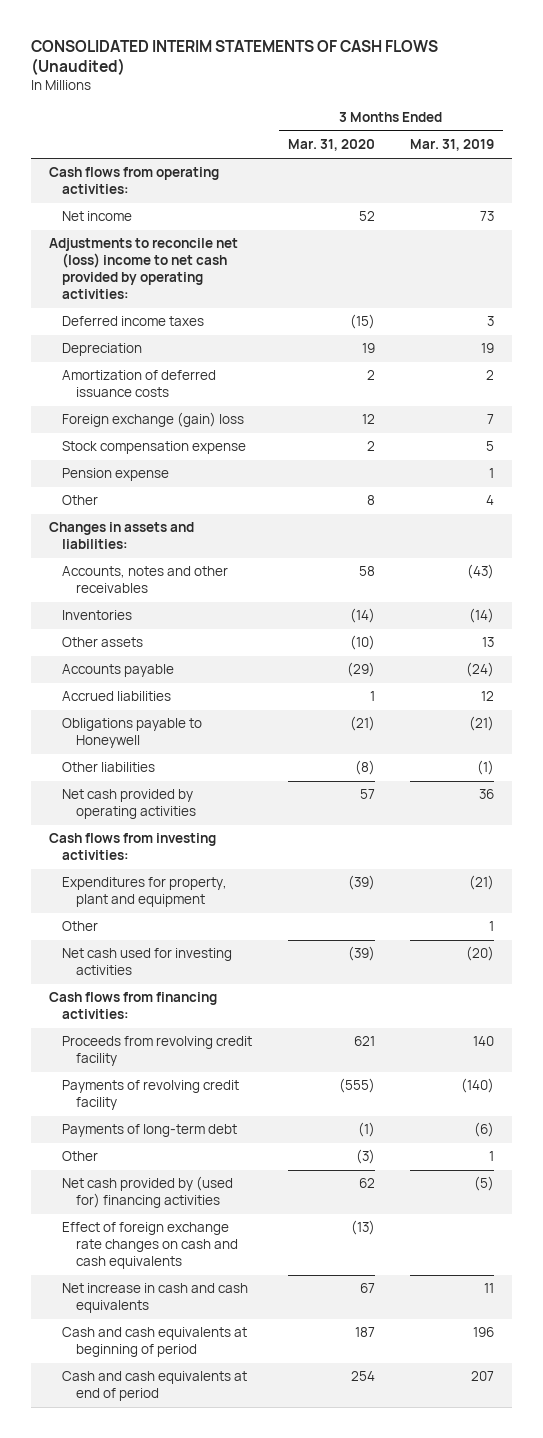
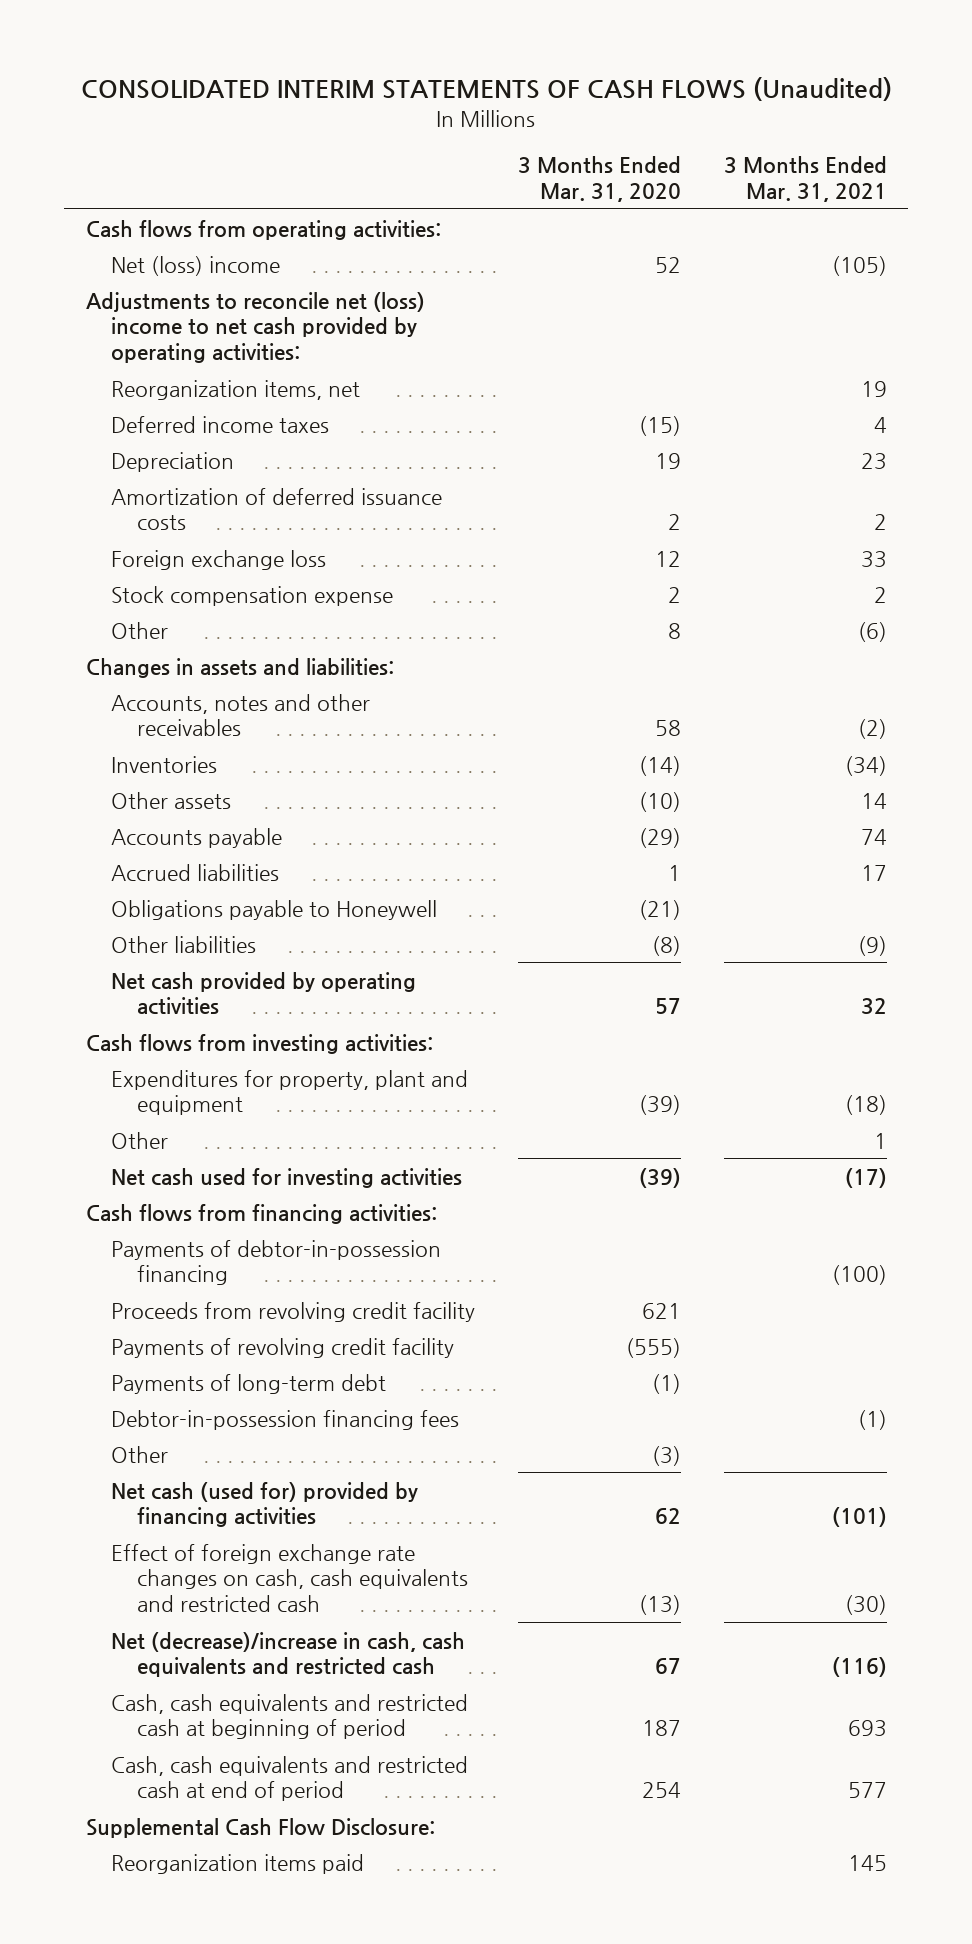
- | 3 Months Ended Mar. 31, 2020 | 3 Months Ended Mar. 31, 2019
+ | 3 Months Ended Mar. 31, 2020 | 3 Months Ended Mar. 31, 2021
- Net income | 52 | 73
+ Net (loss) income | 52 | (105)
+ Reorganization items, net | | 19
- Foreign exchange (gain) loss | 12 | 7
+ Foreign exchange loss | 12 | 33
- Pension expense | | 1
+ Payments of debtor-in-possession financing | | (100)
+ Debtor-in-possession financing fees | | (1)
- Net cash provided by (used for) financing activities | 62 | (5)
- Effect of foreign exchange rate changes on cash and cash equivalents | (13) |
- Net increase in cash and cash equivalents | 67 | 11
- Cash and cash equivalents at beginning of period | 187 | 196
- Cash and cash equivalents at end of period | 254 | 207
+ Net cash (used for) provided by financing activities | 62 | (101)
+ Effect of foreign exchange rate changes on cash, cash equivalents and restricted cash | (13) | (30)
+ Net (decrease)/increase in cash, cash equivalents and restricted cash | 67 | (116)
+ Cash, cash equivalents and restricted cash at beginning of period | 187 | 693
+ Cash, cash equivalents and restricted cash at end of period | 254 | 577
+ Supplemental Cash Flow Disclosure:
+ Reorganization items paid | | 145

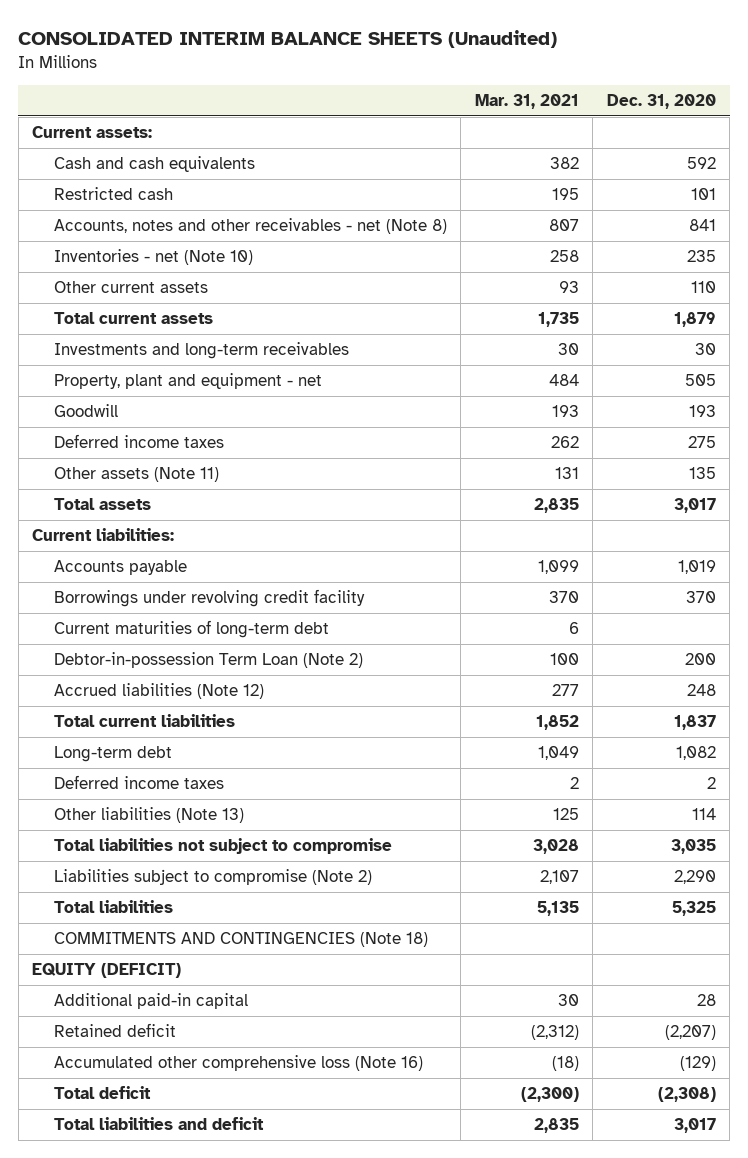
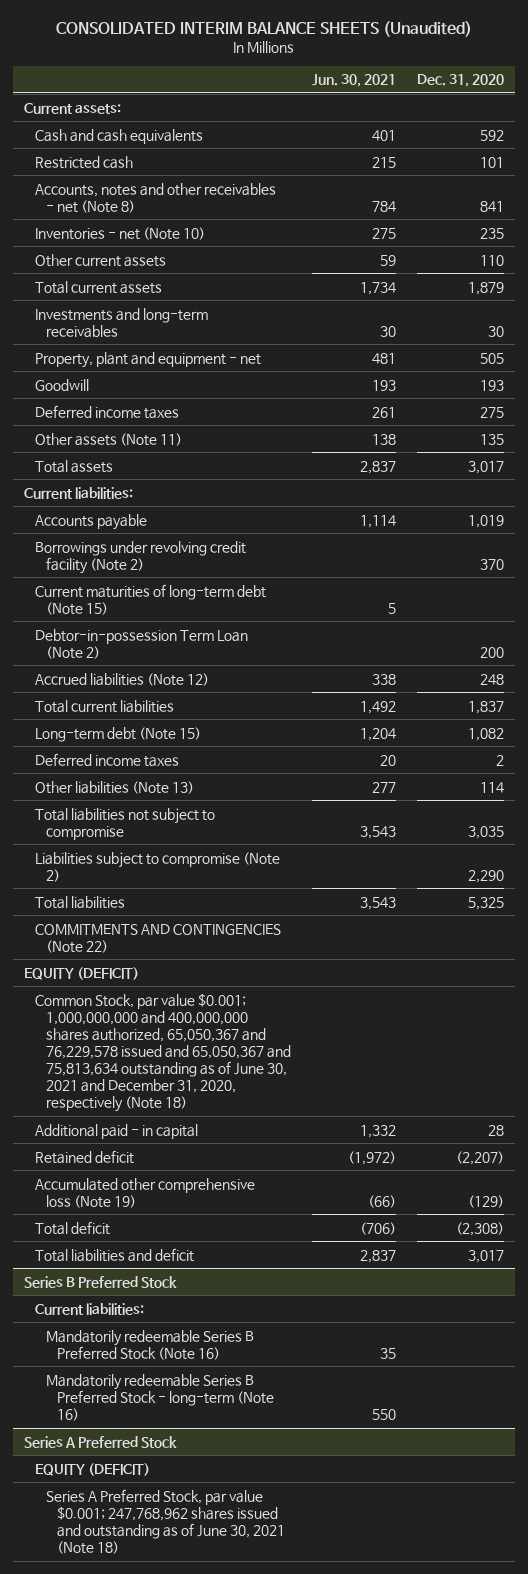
- | Mar. 31, 2021 | Dec. 31, 2020
+ | Jun. 30, 2021 | Dec. 31, 2020
- Borrowings under revolving credit facility | 370 | 370
- Current maturities of long-term debt | 6 |
+ Borrowings under revolving credit facility (Note 2) | | 370
+ Current maturities of long-term debt (Note 15) | 5 |
- Long-term debt | 1,049 | 1,082
+ Long-term debt (Note 15) | 1,204 | 1,082
- COMMITMENTS AND CONTINGENCIES (Note 18)
+ COMMITMENTS AND CONTINGENCIES (Note 22)
- Additional paid-in capital | 30 | 28
+ Common Stock, par value $0.001; 1,000,000,000 and 400,000,000 shares authorized, 65,050,367 and 76,229,578 issued and 65,050,367 and 75,813,634 outstanding as of June 30, 2021 and December 31, 2020, respectively (Note 18)
+ Additional paid - in capital | 1,332 | 28
- Accumulated other comprehensive loss (Note 16) | (18) | (129)
+ Accumulated other comprehensive loss (Note 19) | (66) | (129)
+ Series B Preferred Stock
+ Current liabilities:
+ Mandatorily redeemable Series B Preferred Stock (Note 16) | 35 |
+ Mandatorily redeemable Series B Preferred Stock - long-term (Note 16) | 550 |
+ Series A Preferred Stock
+ EQUITY (DEFICIT)
+ Series A Preferred Stock, par value $0.001; 247,768,962 shares issued and outstanding as of June 30, 2021 (Note 18)

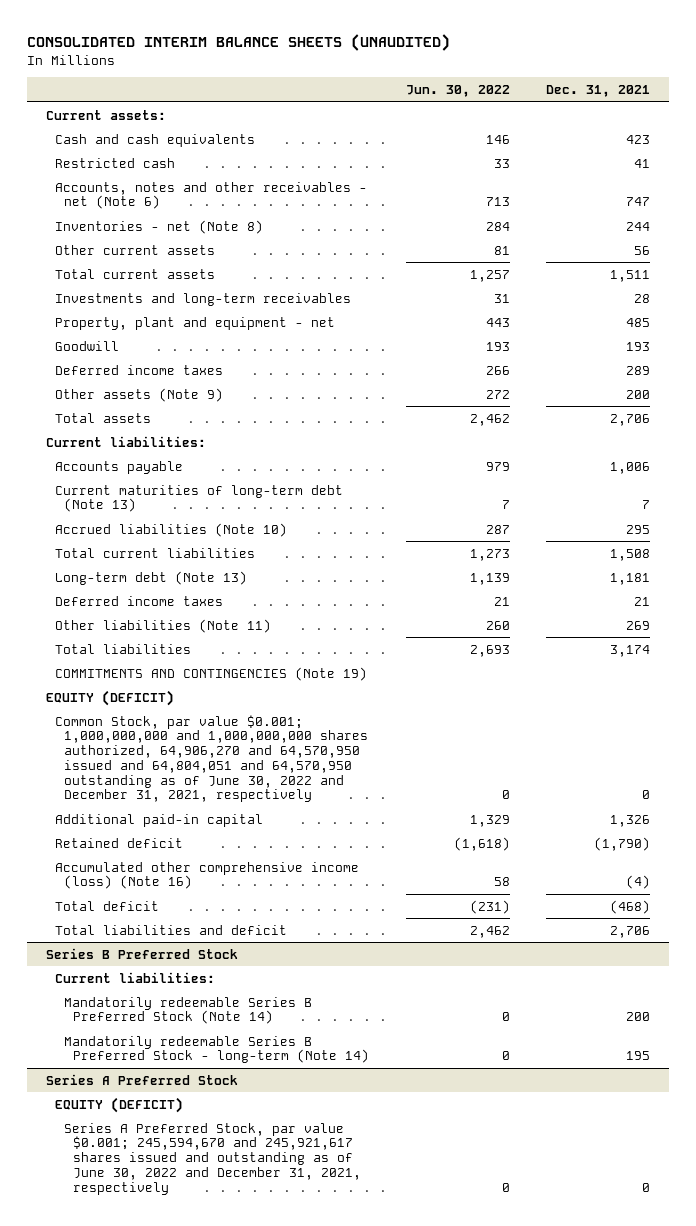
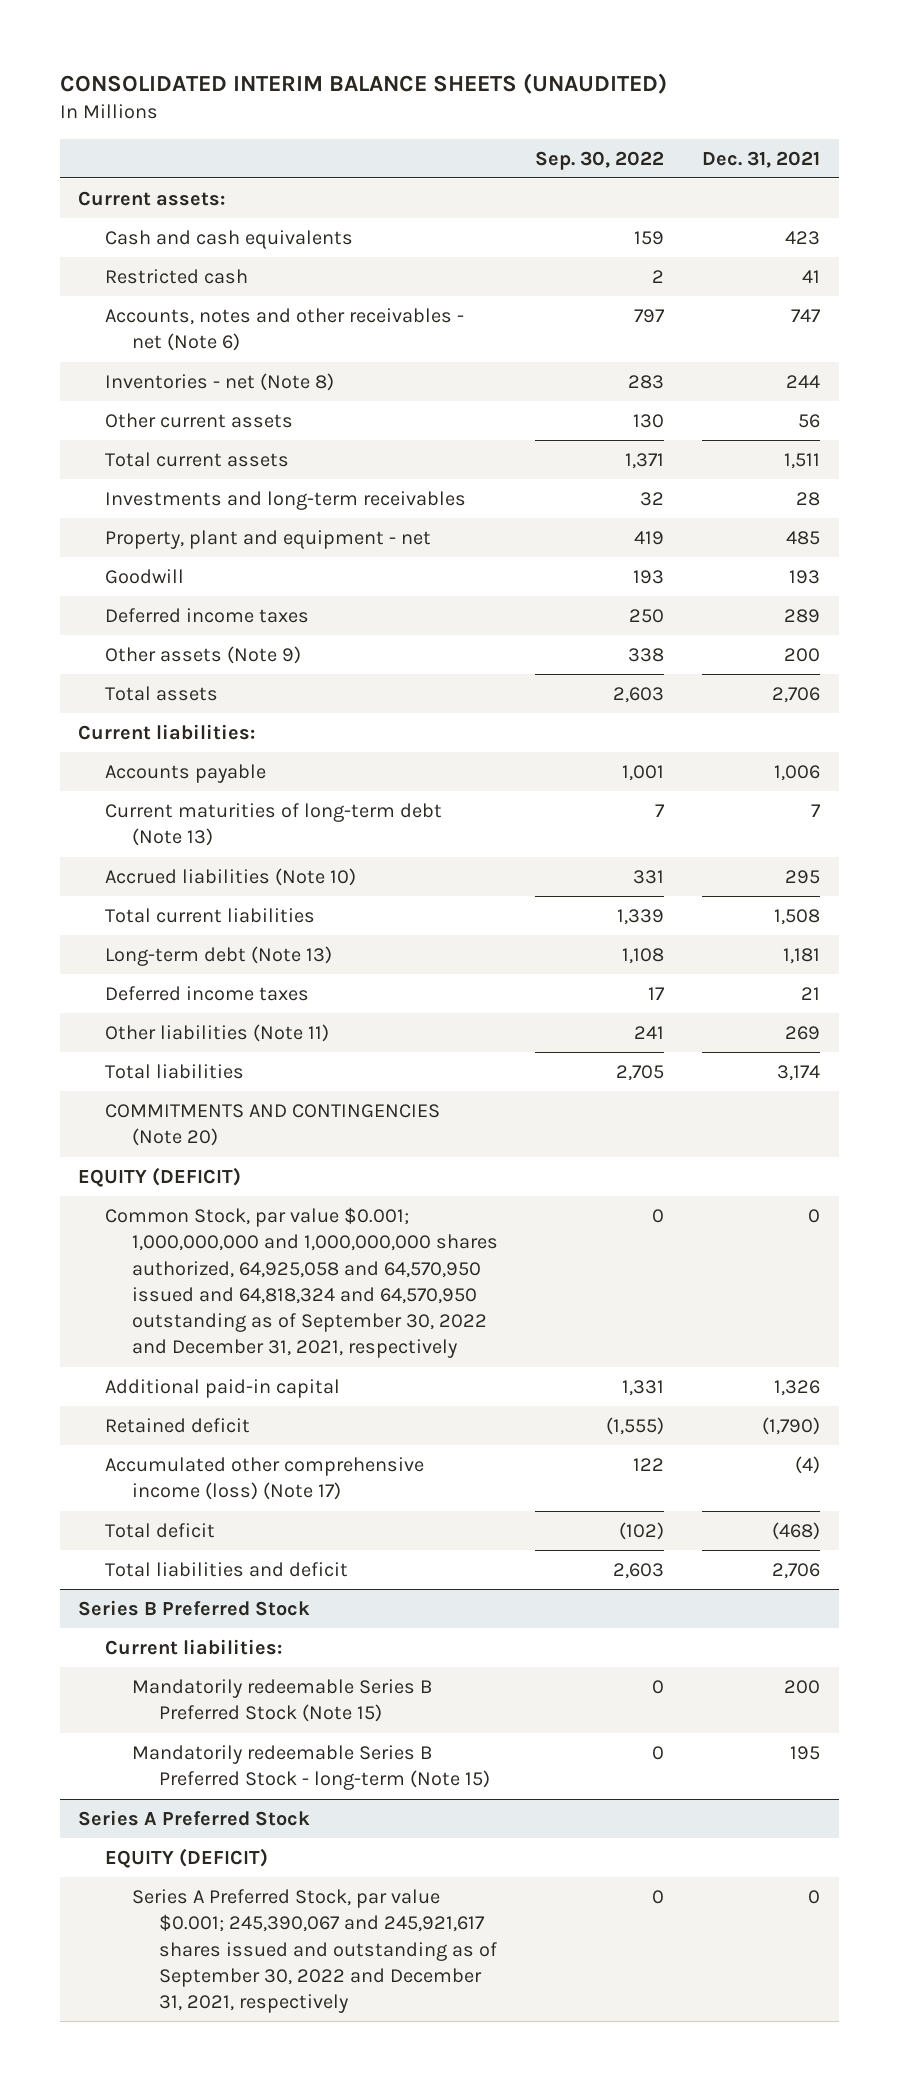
- | Jun. 30, 2022 | Dec. 31, 2021
+ | Sep. 30, 2022 | Dec. 31, 2021
- COMMITMENTS AND CONTINGENCIES (Note 19)
+ COMMITMENTS AND CONTINGENCIES (Note 20)
- Common Stock, par value $0.001; 1,000,000,000 and 1,000,000,000 shares authorized, 64,906,270 and 64,570,950 issued and 64,804,051 and 64,570,950 outstanding as of June 30, 2022 and December 31, 2021, respectively | 0 | 0
+ Common Stock, par value $0.001; 1,000,000,000 and 1,000,000,000 shares authorized, 64,925,058 and 64,570,950 issued and 64,818,324 and 64,570,950 outstanding as of September 30, 2022 and December 31, 2021, respectively | 0 | 0
- Accumulated other comprehensive income (loss) (Note 16) | 58 | (4)
+ Accumulated other comprehensive income (loss) (Note 17) | 122 | (4)
@ Series B Preferred Stock
- Mandatorily redeemable Series B Preferred Stock (Note 14) | 0 | 200
- Mandatorily redeemable Series B Preferred Stock - long-term (Note 14) | 0 | 195
+ Mandatorily redeemable Series B Preferred Stock (Note 15) | 0 | 200
+ Mandatorily redeemable Series B Preferred Stock - long-term (Note 15) | 0 | 195
@ Series A Preferred Stock
- Series A Preferred Stock, par value $0.001; 245,594,670 and 245,921,617 shares issued and outstanding as of June 30, 2022 and December 31, 2021, respectively | 0 | 0
+ Series A Preferred Stock, par value $0.001; 245,390,067 and 245,921,617 shares issued and outstanding as of September 30, 2022 and December 31, 2021, respectively | 0 | 0

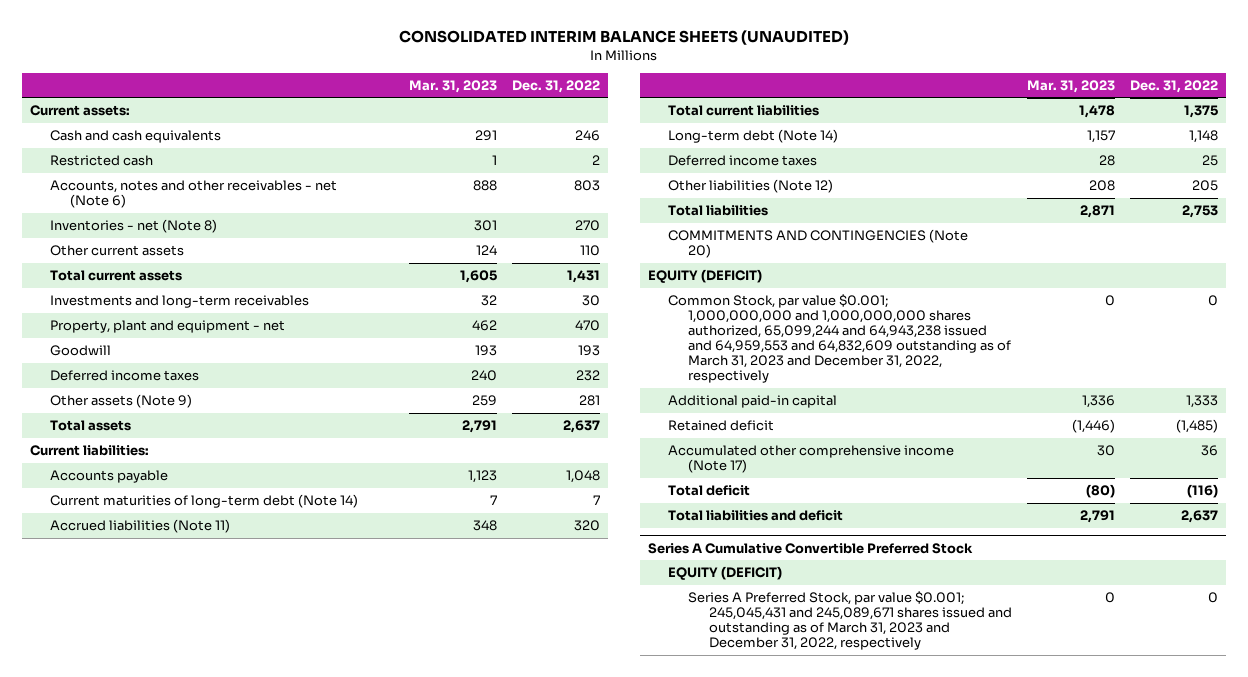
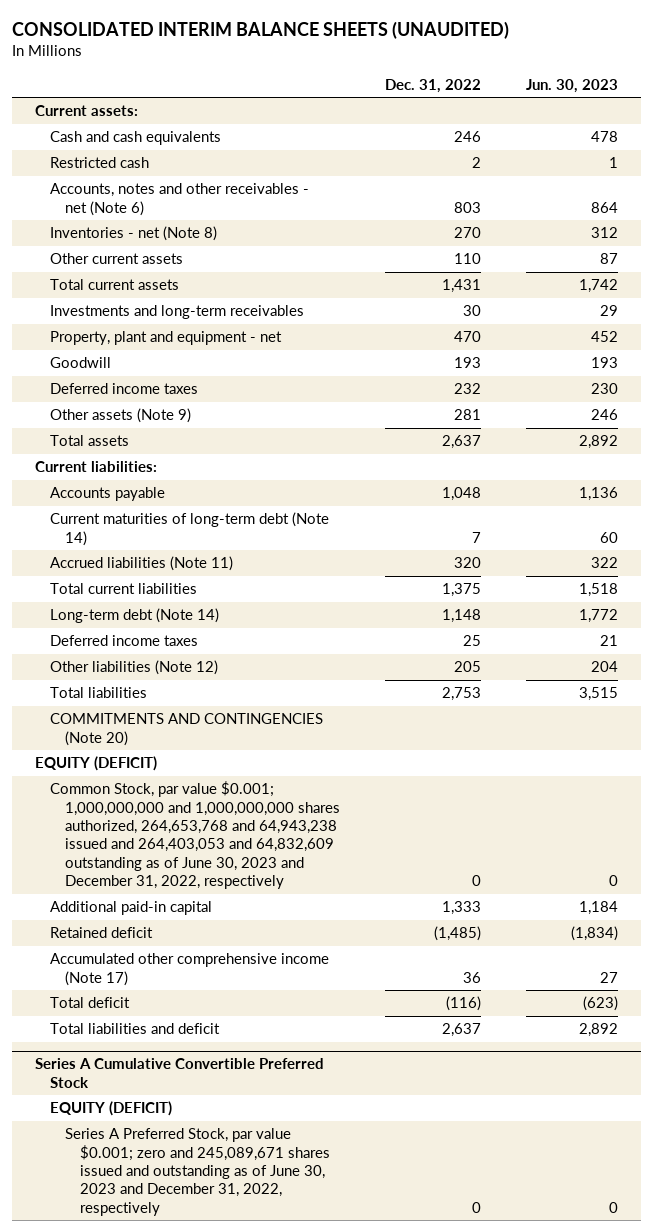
- | Mar. 31, 2023 | Dec. 31, 2022
+ | Dec. 31, 2022 | Jun. 30, 2023
- Common Stock, par value $0.001; 1,000,000,000 and 1,000,000,000 shares authorized, 65,099,244 and 64,943,238 issued and 64,959,553 and 64,832,609 outstanding as of March 31, 2023 and December 31, 2022, respectively | 0 | 0
+ Common Stock, par value $0.001; 1,000,000,000 and 1,000,000,000 shares authorized, 264,653,768 and 64,943,238 issued and 264,403,053 and 64,832,609 outstanding as of June 30, 2023 and December 31, 2022, respectively | 0 | 0
@ Series A Cumulative Convertible Preferred Stock
- Series A Preferred Stock, par value $0.001; 245,045,431 and 245,089,671 shares issued and outstanding as of March 31, 2023 and December 31, 2022, respectively | 0 | 0
+ Series A Preferred Stock, par value $0.001; zero and 245,089,671 shares issued and outstanding as of June 30, 2023 and December 31, 2022, respectively | 0 | 0

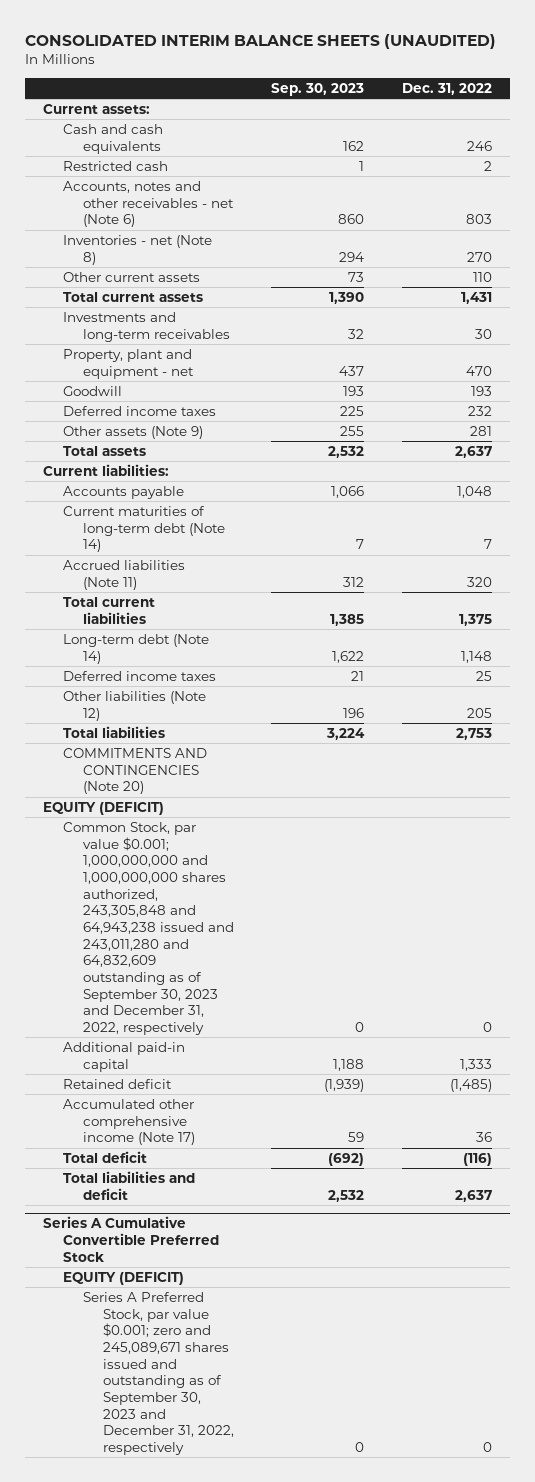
- | Dec. 31, 2022 | Jun. 30, 2023
+ | Sep. 30, 2023 | Dec. 31, 2022
- Common Stock, par value $0.001; 1,000,000,000 and 1,000,000,000 shares authorized, 264,653,768 and 64,943,238 issued and 264,403,053 and 64,832,609 outstanding as of June 30, 2023 and December 31, 2022, respectively | 0 | 0
+ Common Stock, par value $0.001; 1,000,000,000 and 1,000,000,000 shares authorized, 243,305,848 and 64,943,238 issued and 243,011,280 and 64,832,609 outstanding as of September 30, 2023 and December 31, 2022, respectively | 0 | 0
@ Series A Cumulative Convertible Preferred Stock
- Series A Preferred Stock, par value $0.001; zero and 245,089,671 shares issued and outstanding as of June 30, 2023 and December 31, 2022, respectively | 0 | 0
+ Series A Preferred Stock, par value $0.001; zero and 245,089,671 shares issued and outstanding as of September 30, 2023 and December 31, 2022, respectively | 0 | 0

